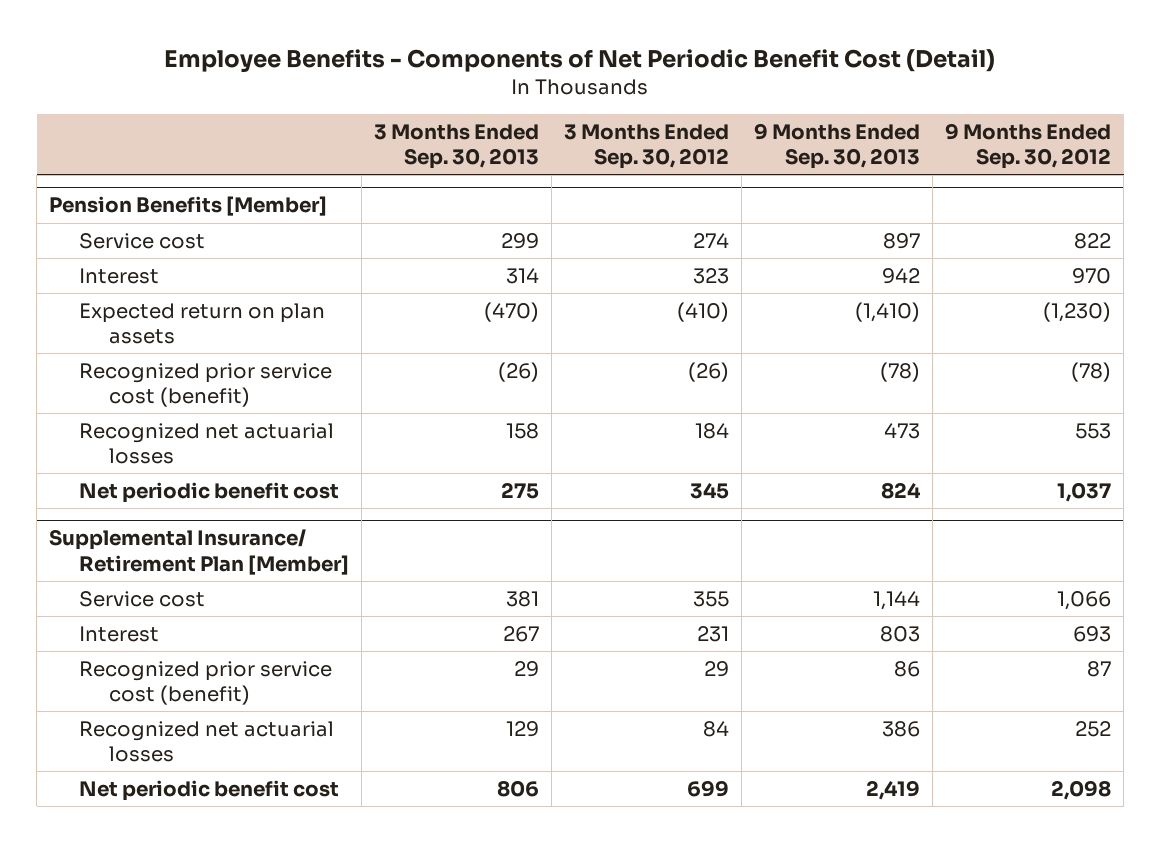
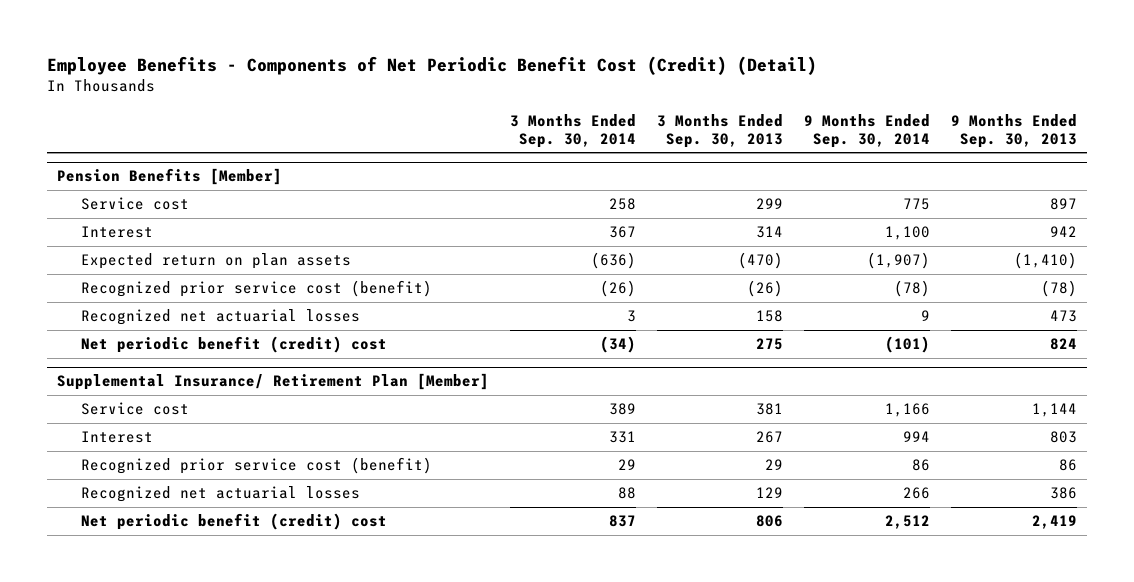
- Employee Benefits - Components of Net Periodic Benefit Cost (Detail)
+ Employee Benefits - Components of Net Periodic Benefit Cost (Credit) (Detail)
- | 3 Months Ended Sep. 30, 2013 | 3 Months Ended Sep. 30, 2012 | 9 Months Ended Sep. 30, 2013 | 9 Months Ended Sep. 30, 2012
+ | 3 Months Ended Sep. 30, 2014 | 3 Months Ended Sep. 30, 2013 | 9 Months Ended Sep. 30, 2014 | 9 Months Ended Sep. 30, 2013
@ Pension Benefits [Member]
- Net periodic benefit cost | 275 | 345 | 824 | 1,037
+ Net periodic benefit (credit) cost | (34) | 275 | (101) | 824
@ Supplemental Insurance/ Retirement Plan [Member]
- Net periodic benefit cost | 806 | 699 | 2,419 | 2,098
+ Net periodic benefit (credit) cost | 837 | 806 | 2,512 | 2,419

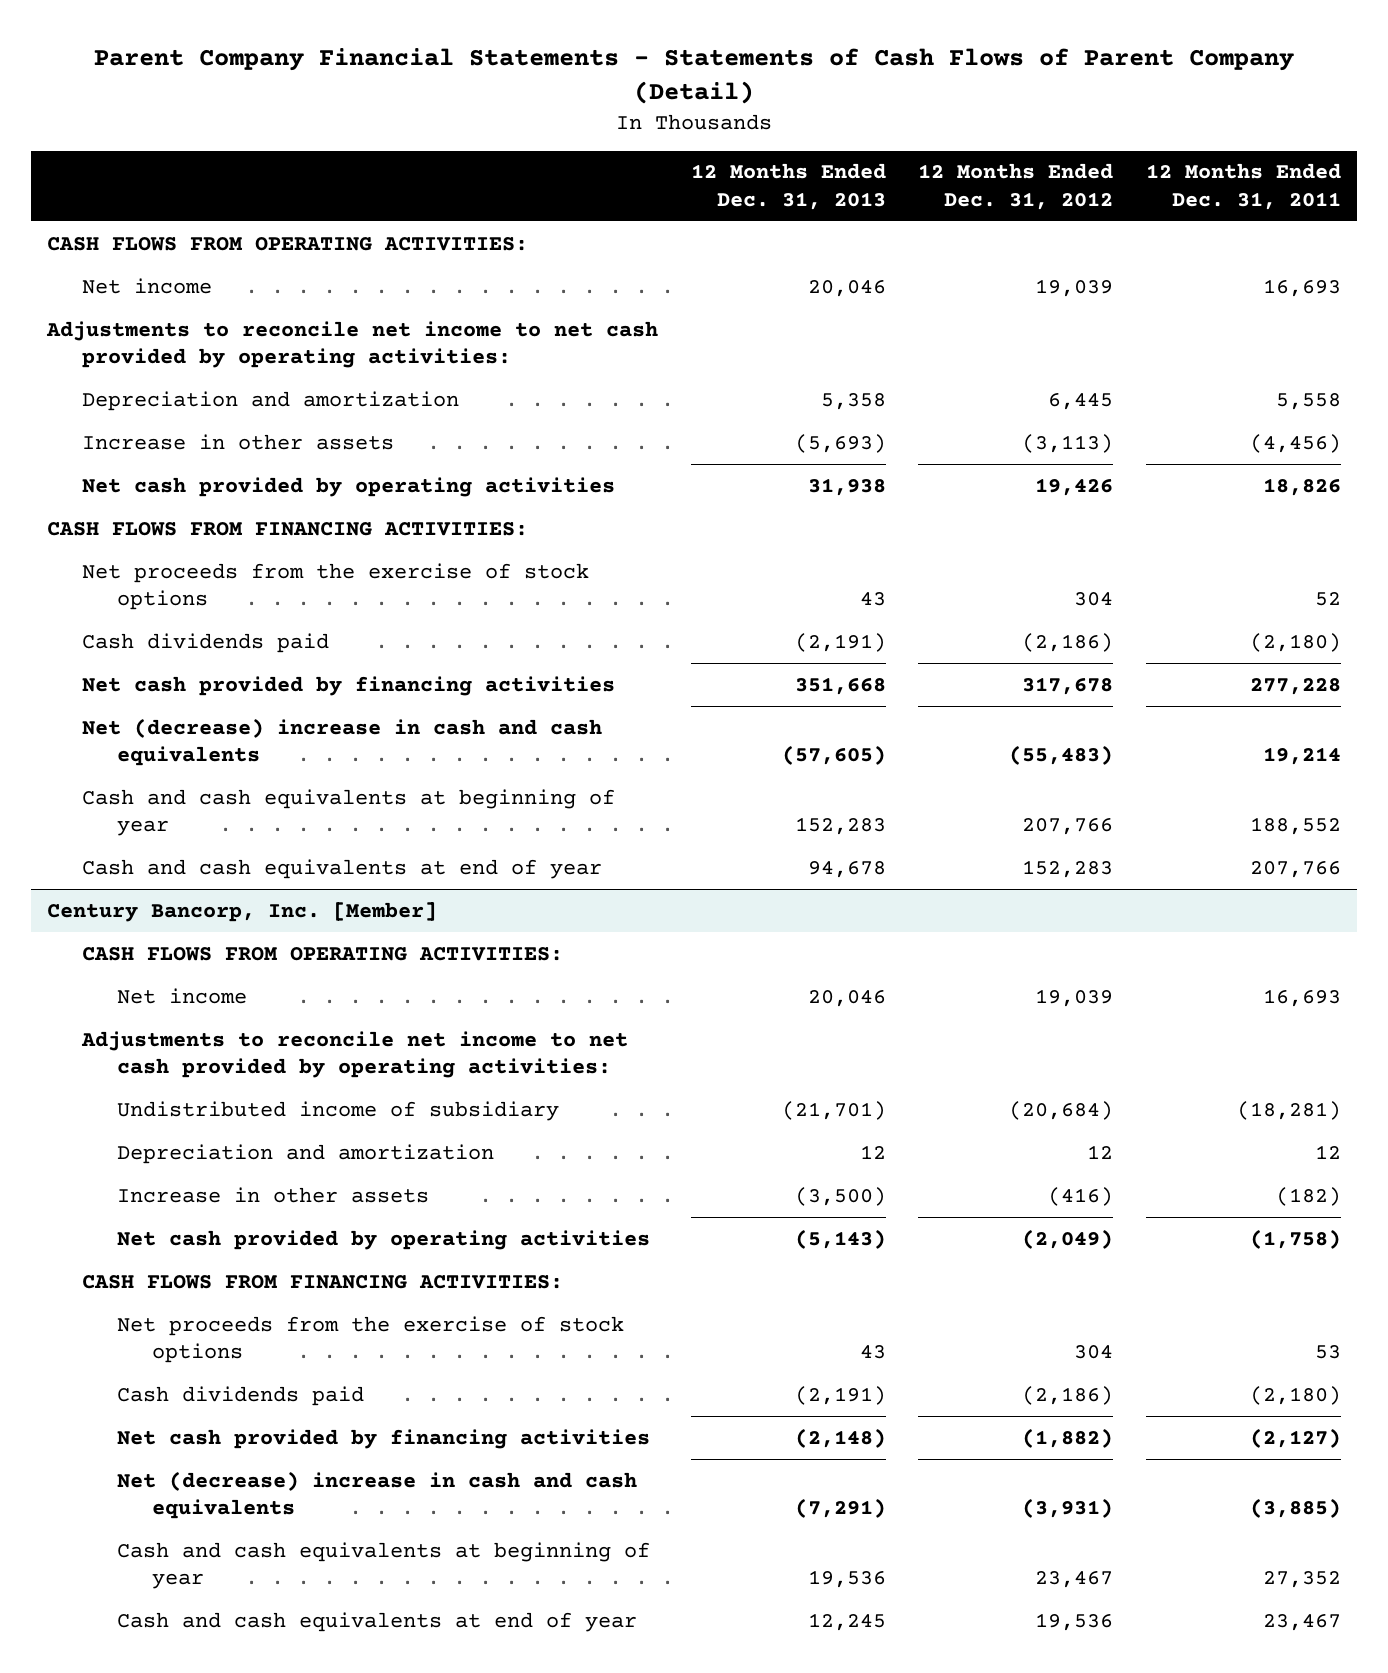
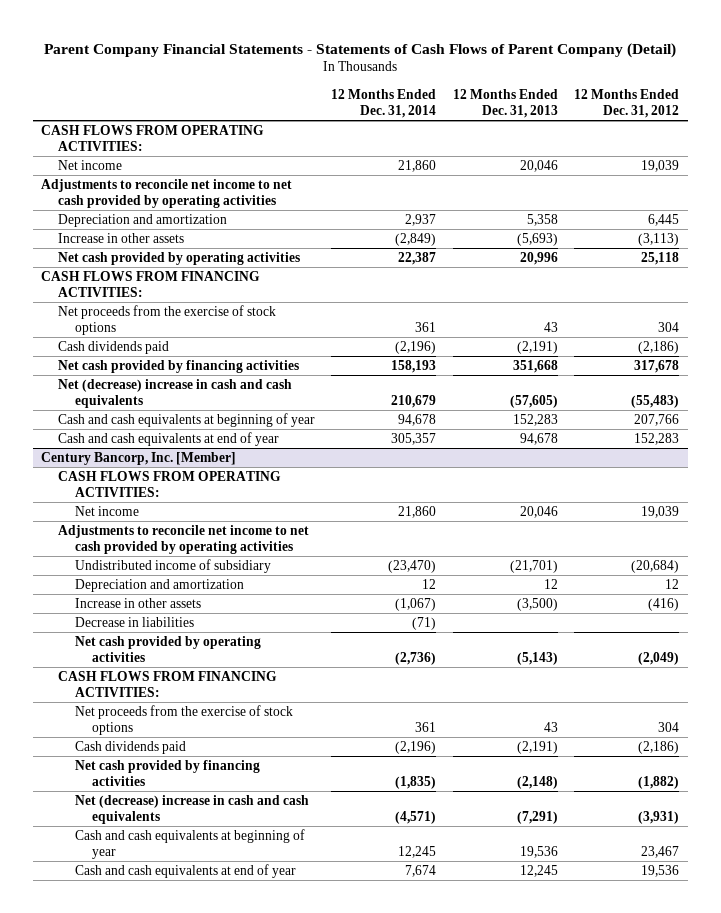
- | 12 Months Ended Dec. 31, 2013 | 12 Months Ended Dec. 31, 2012 | 12 Months Ended Dec. 31, 2011
+ | 12 Months Ended Dec. 31, 2014 | 12 Months Ended Dec. 31, 2013 | 12 Months Ended Dec. 31, 2012
- Adjustments to reconcile net income to net cash provided by operating activities:
+ Adjustments to reconcile net income to net cash provided by operating activities
- Net cash provided by operating activities | 31,938 | 19,426 | 18,826
+ Net cash provided by operating activities | 22,387 | 20,996 | 25,118
@ Century Bancorp, Inc. [Member]
- Adjustments to reconcile net income to net cash provided by operating activities:
+ Adjustments to reconcile net income to net cash provided by operating activities
+ Decrease in liabilities | (71) | |

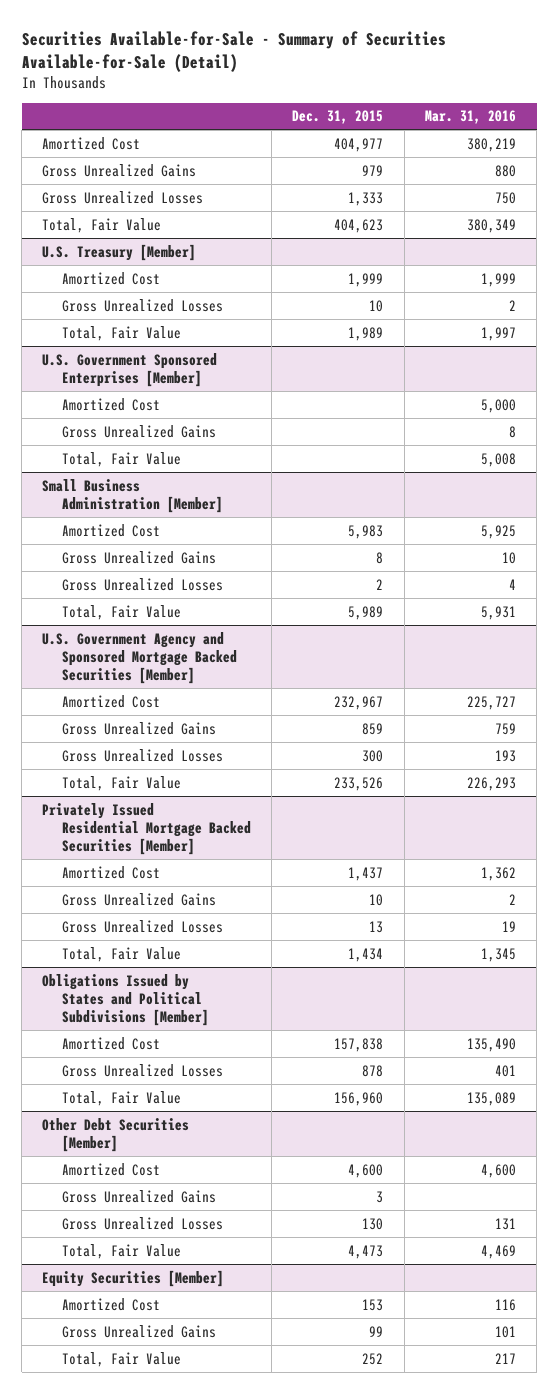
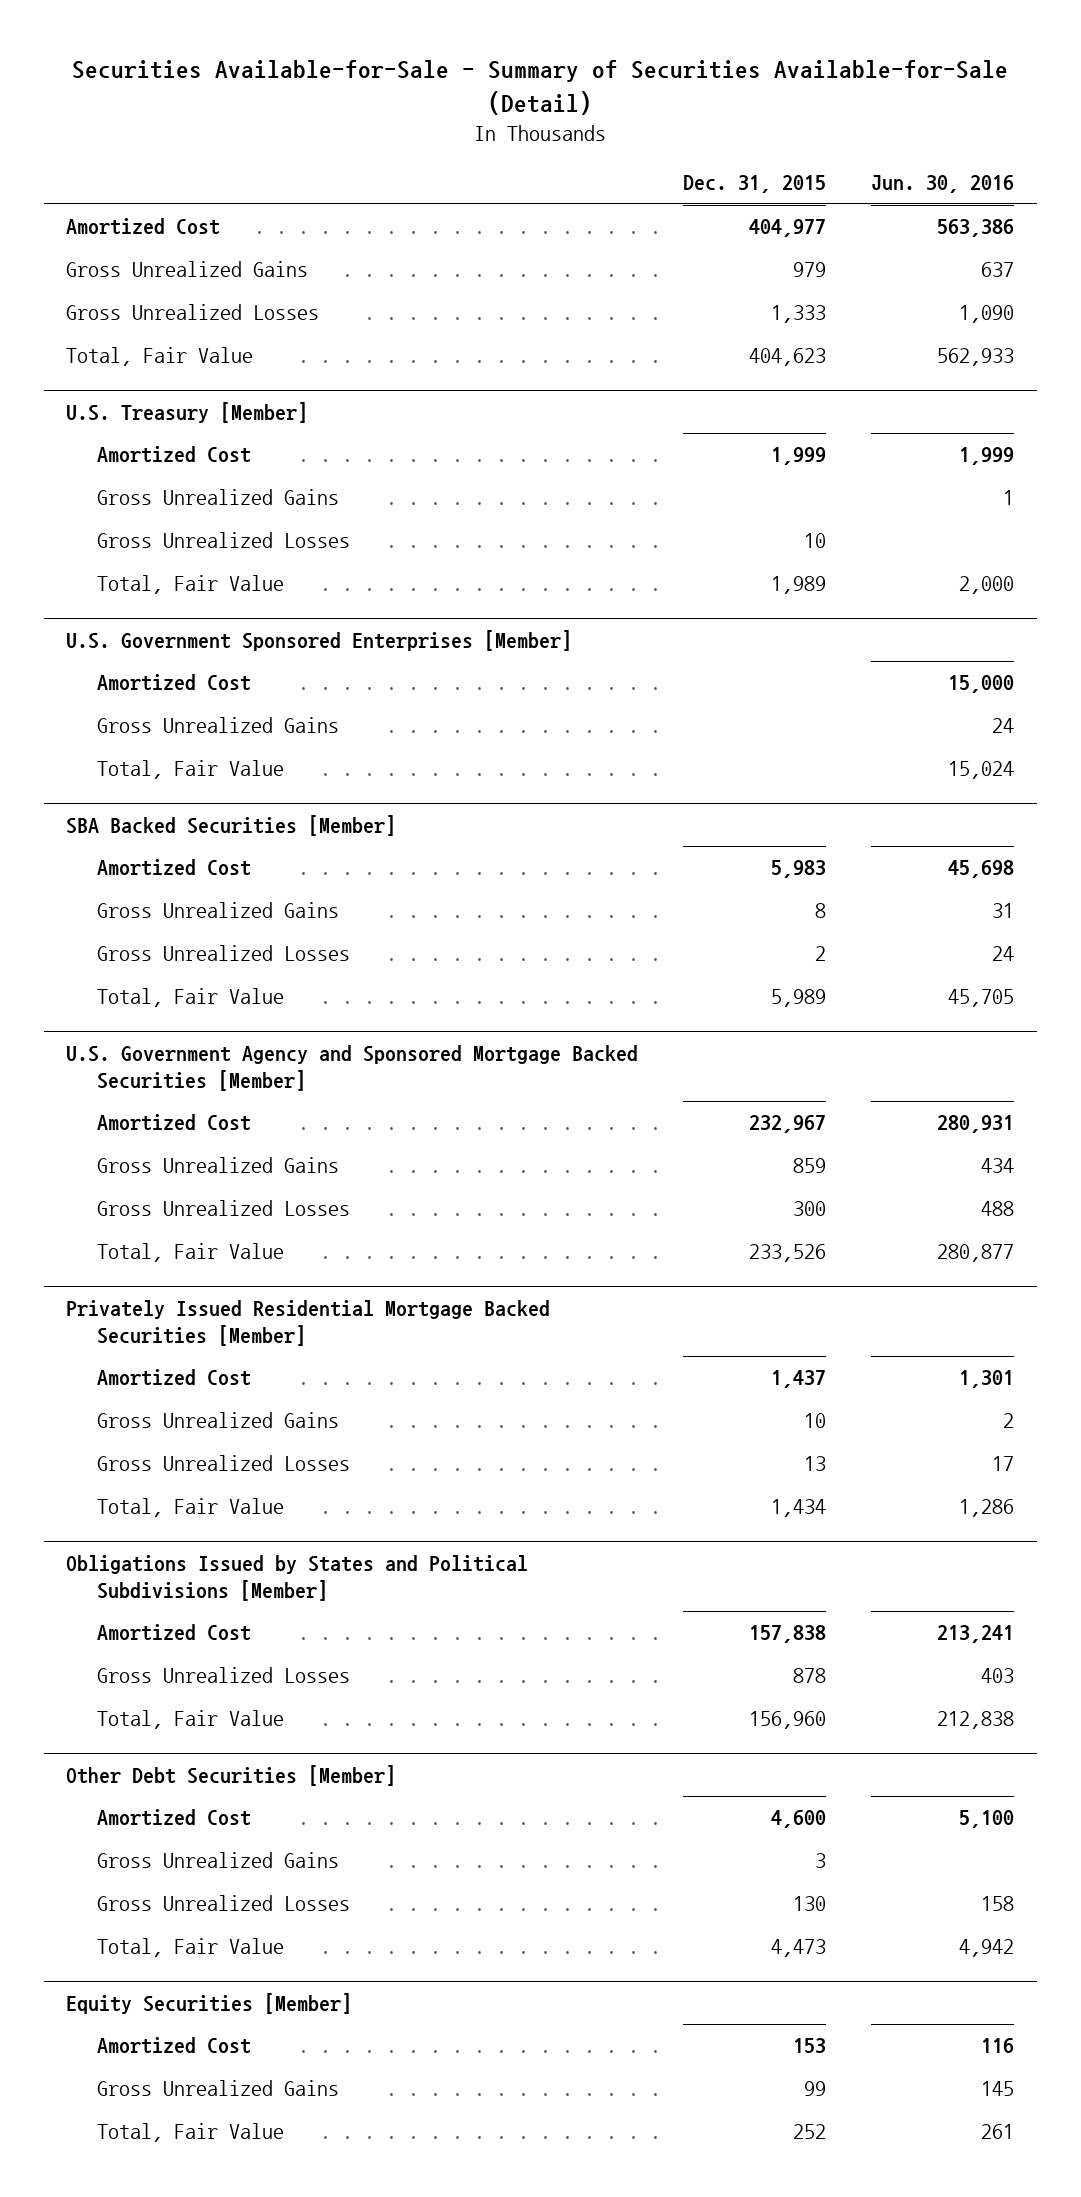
- | Dec. 31, 2015 | Mar. 31, 2016
+ | Dec. 31, 2015 | Jun. 30, 2016
@ U.S. Treasury [Member]
+ Gross Unrealized Gains | | 1
- Small Business Administration [Member]
+ SBA Backed Securities [Member]

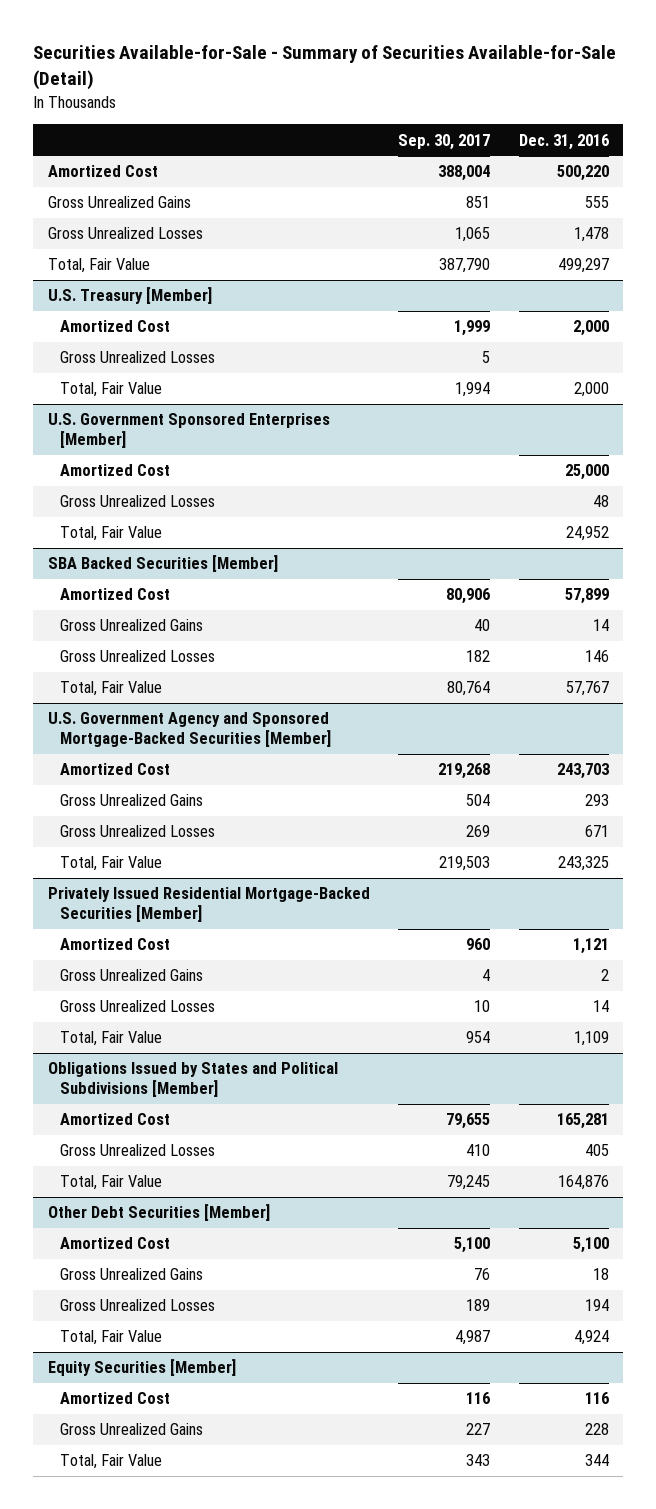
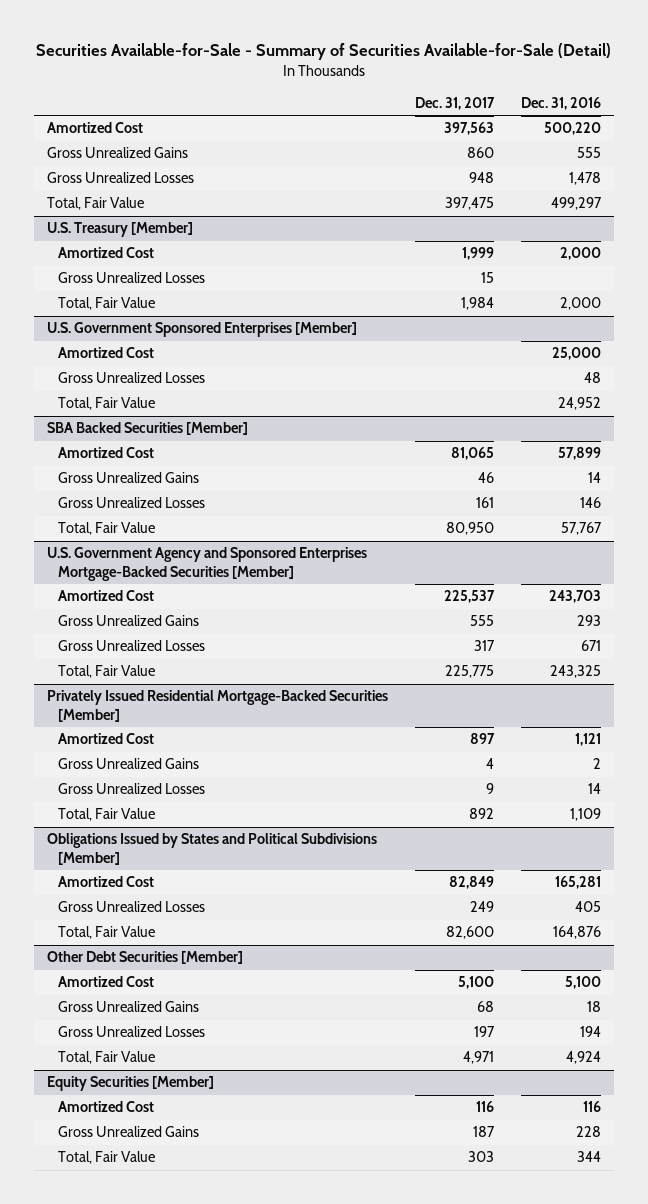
- | Sep. 30, 2017 | Dec. 31, 2016
+ | Dec. 31, 2017 | Dec. 31, 2016
- U.S. Government Agency and Sponsored Mortgage-Backed Securities [Member]
+ U.S. Government Agency and Sponsored Enterprises Mortgage-Backed Securities [Member]

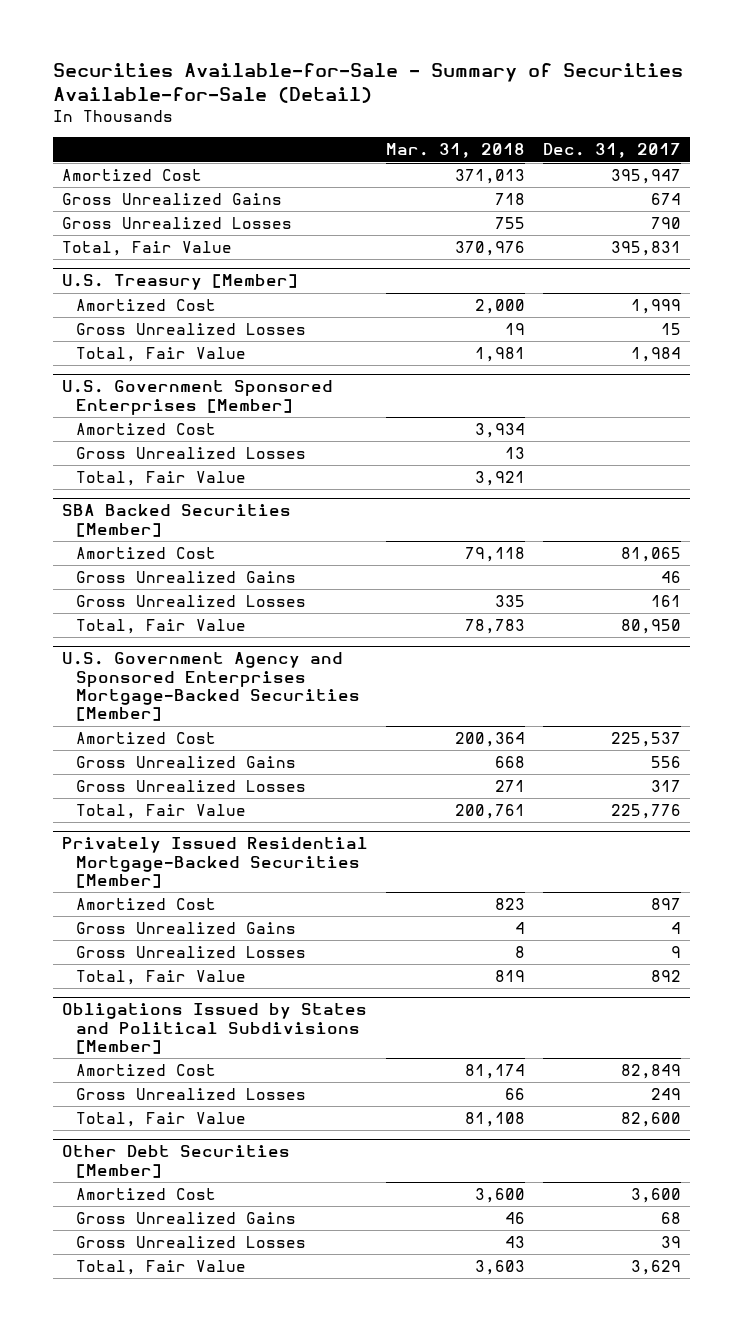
- | Dec. 31, 2017 | Dec. 31, 2016
+ | Mar. 31, 2018 | Dec. 31, 2017
- Amortized Cost | 397,563 | 500,220
- Gross Unrealized Gains | 860 | 555
- Gross Unrealized Losses | 948 | 1,478
- Total, Fair Value | 397,475 | 499,297
+ Amortized Cost | 371,013 | 395,947
+ Gross Unrealized Gains | 718 | 674
+ Gross Unrealized Losses | 755 | 790
+ Total, Fair Value | 370,976 | 395,831
@ U.S. Government Agency and Sponsored Enterprises Mortgage-Backed Securities [Member]
- Gross Unrealized Gains | 555 | 293
+ Gross Unrealized Gains | 668 | 556
- Total, Fair Value | 225,775 | 243,325
+ Total, Fair Value | 200,761 | 225,776
@ Other Debt Securities [Member]
- Amortized Cost | 5,100 | 5,100
+ Amortized Cost | 3,600 | 3,600
- Gross Unrealized Losses | 197 | 194
- Total, Fair Value | 4,971 | 4,924
- Equity Securities [Member]
- Amortized Cost | 116 | 116
- Gross Unrealized Gains | 187 | 228
- Total, Fair Value | 303 | 344
@ Other Debt Securities [Member]
+ Gross Unrealized Losses | 43 | 39
+ Total, Fair Value | 3,603 | 3,629

